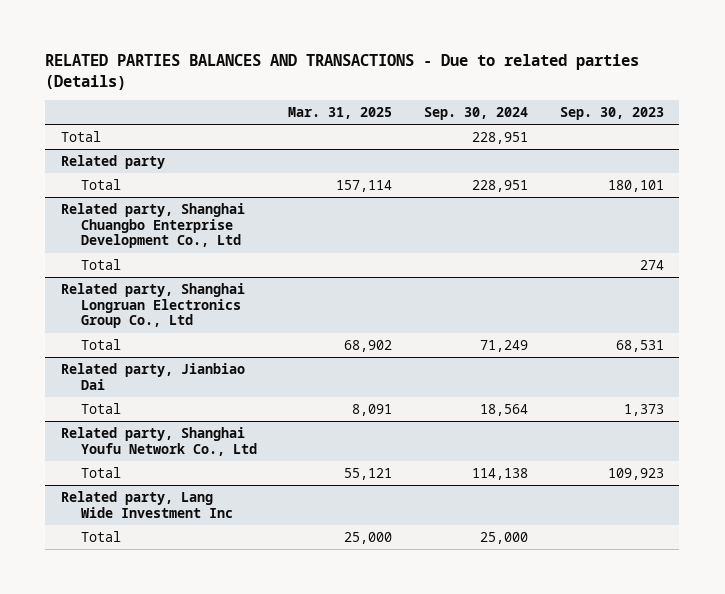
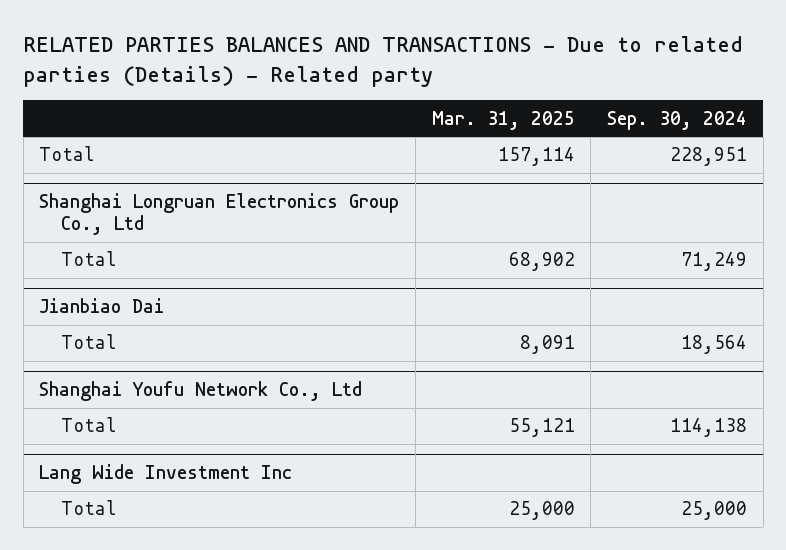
- RELATED PARTIES BALANCES AND TRANSACTIONS - Due to related parties (Details)
+ RELATED PARTIES BALANCES AND TRANSACTIONS - Due to related parties (Details) - Related party
- | Mar. 31, 2025 | Sep. 30, 2024 | Sep. 30, 2023
+ | Mar. 31, 2025 | Sep. 30, 2024
- Total | | 228,951 |
- Related party
- Related party, Shanghai Chuangbo Enterprise Development Co., Ltd
- Total | | | 274
- Related party, Shanghai Longruan Electronics Group Co., Ltd
+ Shanghai Longruan Electronics Group Co., Ltd
- Related party, Jianbiao Dai
+ Jianbiao Dai
- Related party, Shanghai Youfu Network Co., Ltd
+ Shanghai Youfu Network Co., Ltd
- Related party, Lang Wide Investment Inc
+ Lang Wide Investment Inc

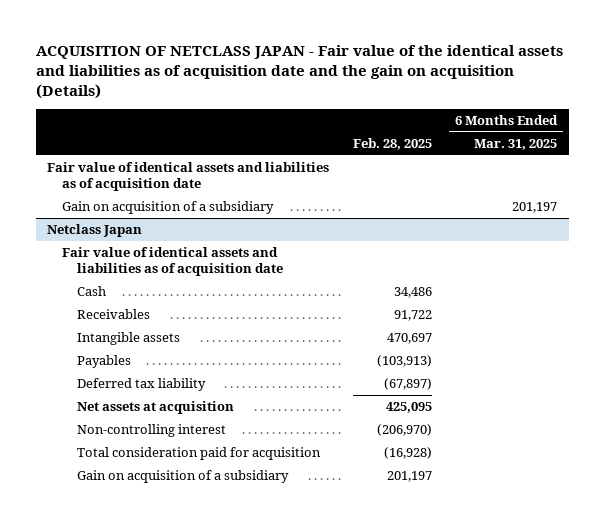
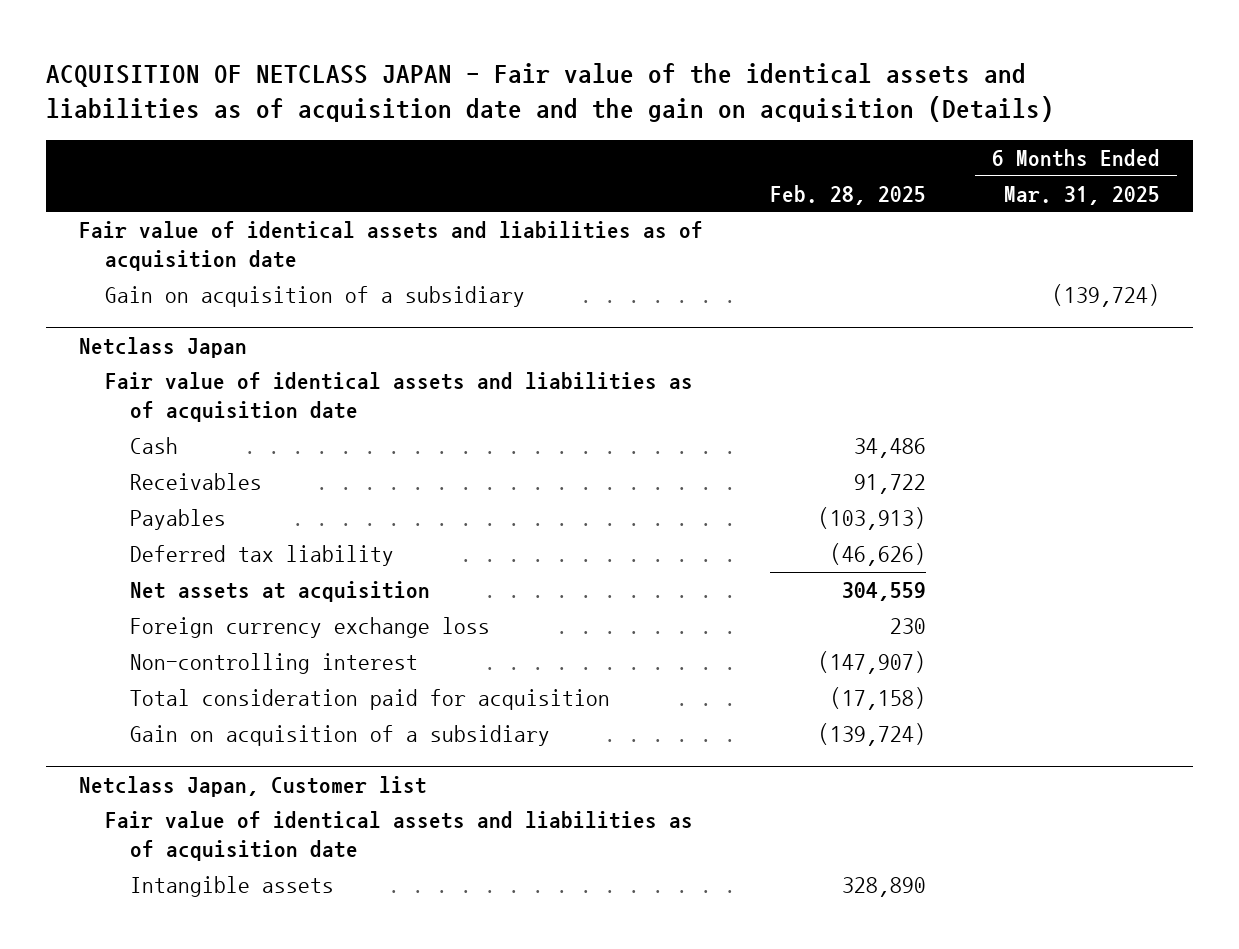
- Gain on acquisition of a subsidiary | | 201,197
+ Gain on acquisition of a subsidiary | | (139,724)
@ Netclass Japan
- Intangible assets | 470,697 |
- Deferred tax liability | (67,897) |
- Net assets at acquisition | 425,095 |
- Non-controlling interest | (206,970) |
- Total consideration paid for acquisition | (16,928) |
- Gain on acquisition of a subsidiary | 201,197 |
+ Deferred tax liability | (46,626) |
+ Net assets at acquisition | 304,559 |
+ Foreign currency exchange loss | 230 |
+ Non-controlling interest | (147,907) |
+ Total consideration paid for acquisition | (17,158) |
+ Gain on acquisition of a subsidiary | (139,724) |
+ Netclass Japan, Customer list
+ Fair value of identical assets and liabilities as of acquisition date
+ Intangible assets | 328,890 |

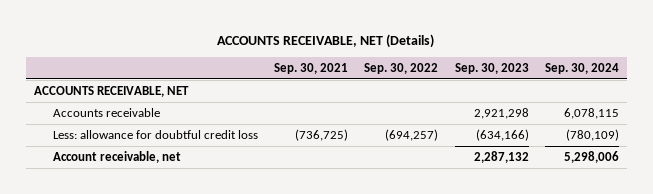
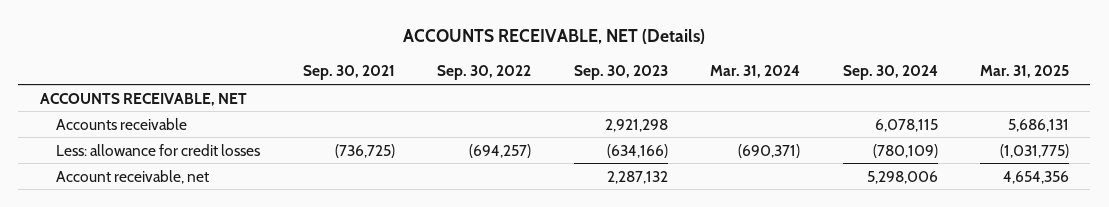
- | Sep. 30, 2021 | Sep. 30, 2022 | Sep. 30, 2023 | Sep. 30, 2024
+ | Sep. 30, 2021 | Sep. 30, 2022 | Sep. 30, 2023 | Mar. 31, 2024 | Sep. 30, 2024 | Mar. 31, 2025
- Less: allowance for doubtful credit loss | (736,725) | (694,257) | (634,166) | (780,109)
+ Less: allowance for credit losses | (736,725) | (694,257) | (634,166) | (690,371) | (780,109) | (1,031,775)

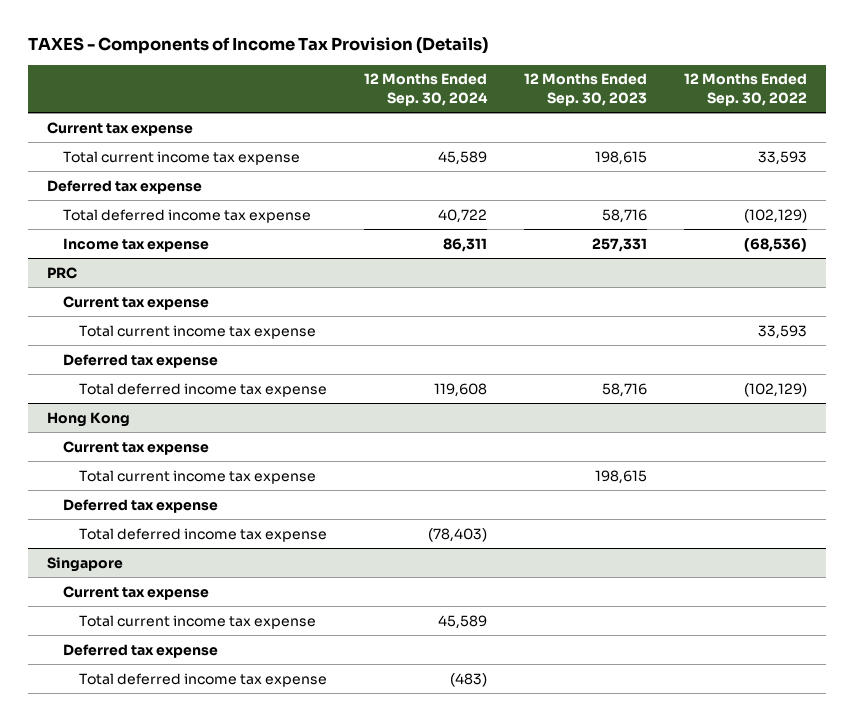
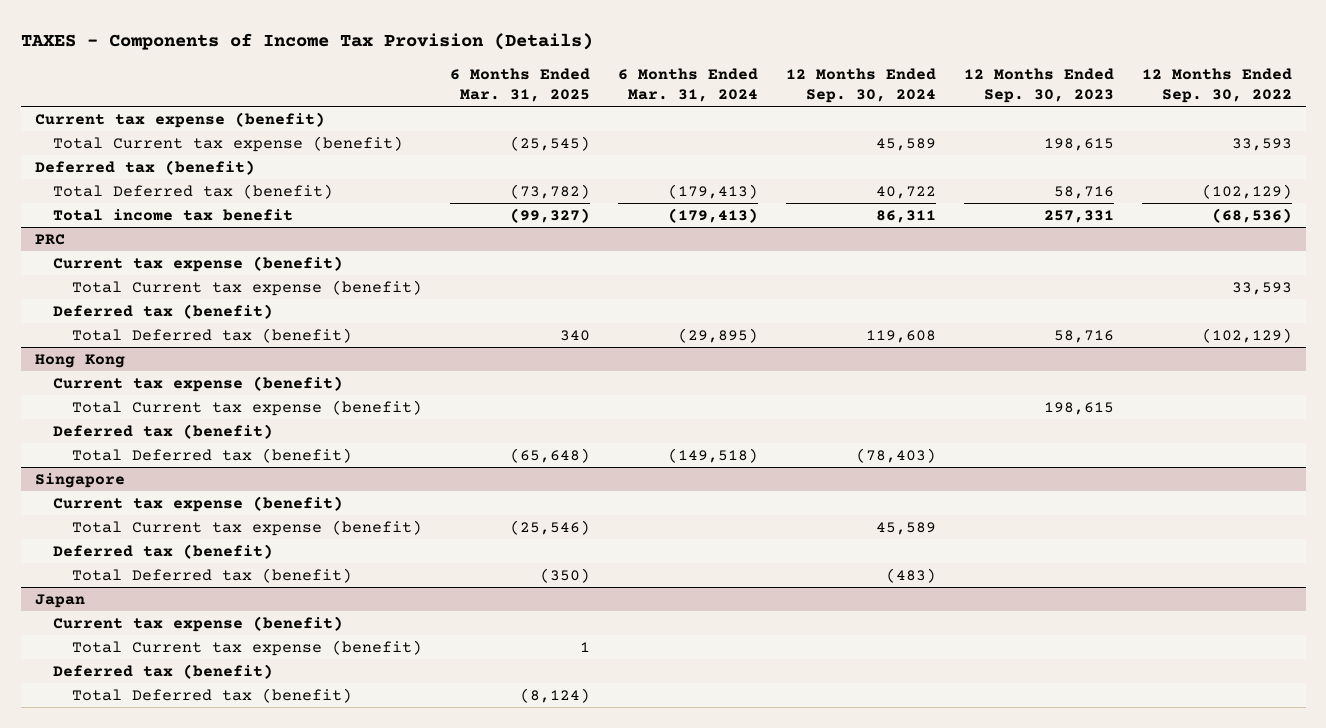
- | 12 Months Ended Sep. 30, 2024 | 12 Months Ended Sep. 30, 2023 | 12 Months Ended Sep. 30, 2022
+ | 6 Months Ended Mar. 31, 2025 | 6 Months Ended Mar. 31, 2024 | 12 Months Ended Sep. 30, 2024 | 12 Months Ended Sep. 30, 2023 | 12 Months Ended Sep. 30, 2022
- Current tax expense
- Total current income tax expense | 45,589 | 198,615 | 33,593
- Deferred tax expense
- Total deferred income tax expense | 40,722 | 58,716 | (102,129)
- Income tax expense | 86,311 | 257,331 | (68,536)
+ Current tax expense (benefit)
+ Total Current tax expense (benefit) | (25,545) | | 45,589 | 198,615 | 33,593
+ Deferred tax (benefit)
+ Total Deferred tax (benefit) | (73,782) | (179,413) | 40,722 | 58,716 | (102,129)
+ Total income tax benefit | (99,327) | (179,413) | 86,311 | 257,331 | (68,536)
@ PRC
- Current tax expense
- Total current income tax expense | | | 33,593
- Deferred tax expense
- Total deferred income tax expense | 119,608 | 58,716 | (102,129)
+ Current tax expense (benefit)
+ Total Current tax expense (benefit) | | | | | 33,593
+ Deferred tax (benefit)
+ Total Deferred tax (benefit) | 340 | (29,895) | 119,608 | 58,716 | (102,129)
@ Hong Kong
- Current tax expense
- Total current income tax expense | | 198,615 |
- Deferred tax expense
- Total deferred income tax expense | (78,403) | |
+ Current tax expense (benefit)
+ Total Current tax expense (benefit) | | | | 198,615 |
+ Deferred tax (benefit)
+ Total Deferred tax (benefit) | (65,648) | (149,518) | (78,403) | |
@ Singapore
- Current tax expense
- Total current income tax expense | 45,589 | |
- Deferred tax expense
- Total deferred income tax expense | (483) | |
+ Current tax expense (benefit)
+ Total Current tax expense (benefit) | (25,546) | | 45,589 | |
+ Deferred tax (benefit)
+ Total Deferred tax (benefit) | (350) | | (483) | |
+ Japan
+ Current tax expense (benefit)
+ Total Current tax expense (benefit) | 1 | | | |
+ Deferred tax (benefit)
+ Total Deferred tax (benefit) | (8,124) | | | |

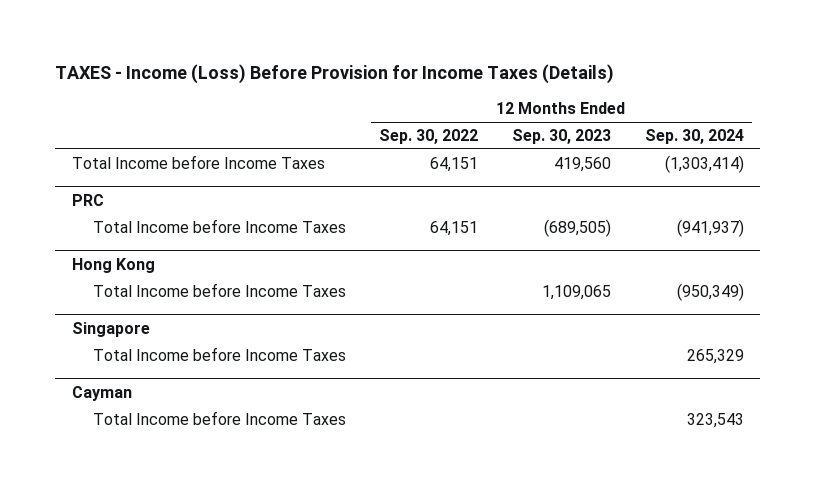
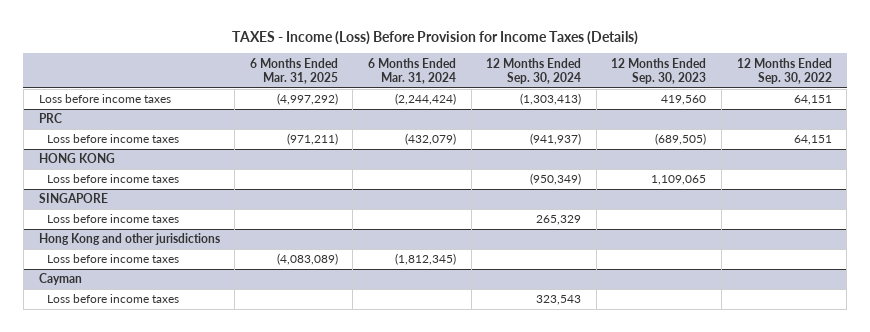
- | 12 Months Ended Sep. 30, 2022 | 12 Months Ended Sep. 30, 2023 | 12 Months Ended Sep. 30, 2024
+ | 6 Months Ended Mar. 31, 2025 | 6 Months Ended Mar. 31, 2024 | 12 Months Ended Sep. 30, 2024 | 12 Months Ended Sep. 30, 2023 | 12 Months Ended Sep. 30, 2022
- Total Income before Income Taxes | 64,151 | 419,560 | (1,303,414)
+ Loss before income taxes | (4,997,292) | (2,244,424) | (1,303,413) | 419,560 | 64,151
@ PRC
- Total Income before Income Taxes | 64,151 | (689,505) | (941,937)
- Hong Kong
- Total Income before Income Taxes | | 1,109,065 | (950,349)
- Singapore
- Total Income before Income Taxes | | | 265,329
@ PRC
+ Loss before income taxes | (971,211) | (432,079) | (941,937) | (689,505) | 64,151
+ HONG KONG
+ Loss before income taxes | | | (950,349) | 1,109,065 |
+ SINGAPORE
+ Loss before income taxes | | | 265,329 | |
+ Hong Kong and other jurisdictions
+ Loss before income taxes | (4,083,089) | (1,812,345) | | |
@ Cayman
- Total Income before Income Taxes | | | 323,543
+ Loss before income taxes | | | 323,543 | |

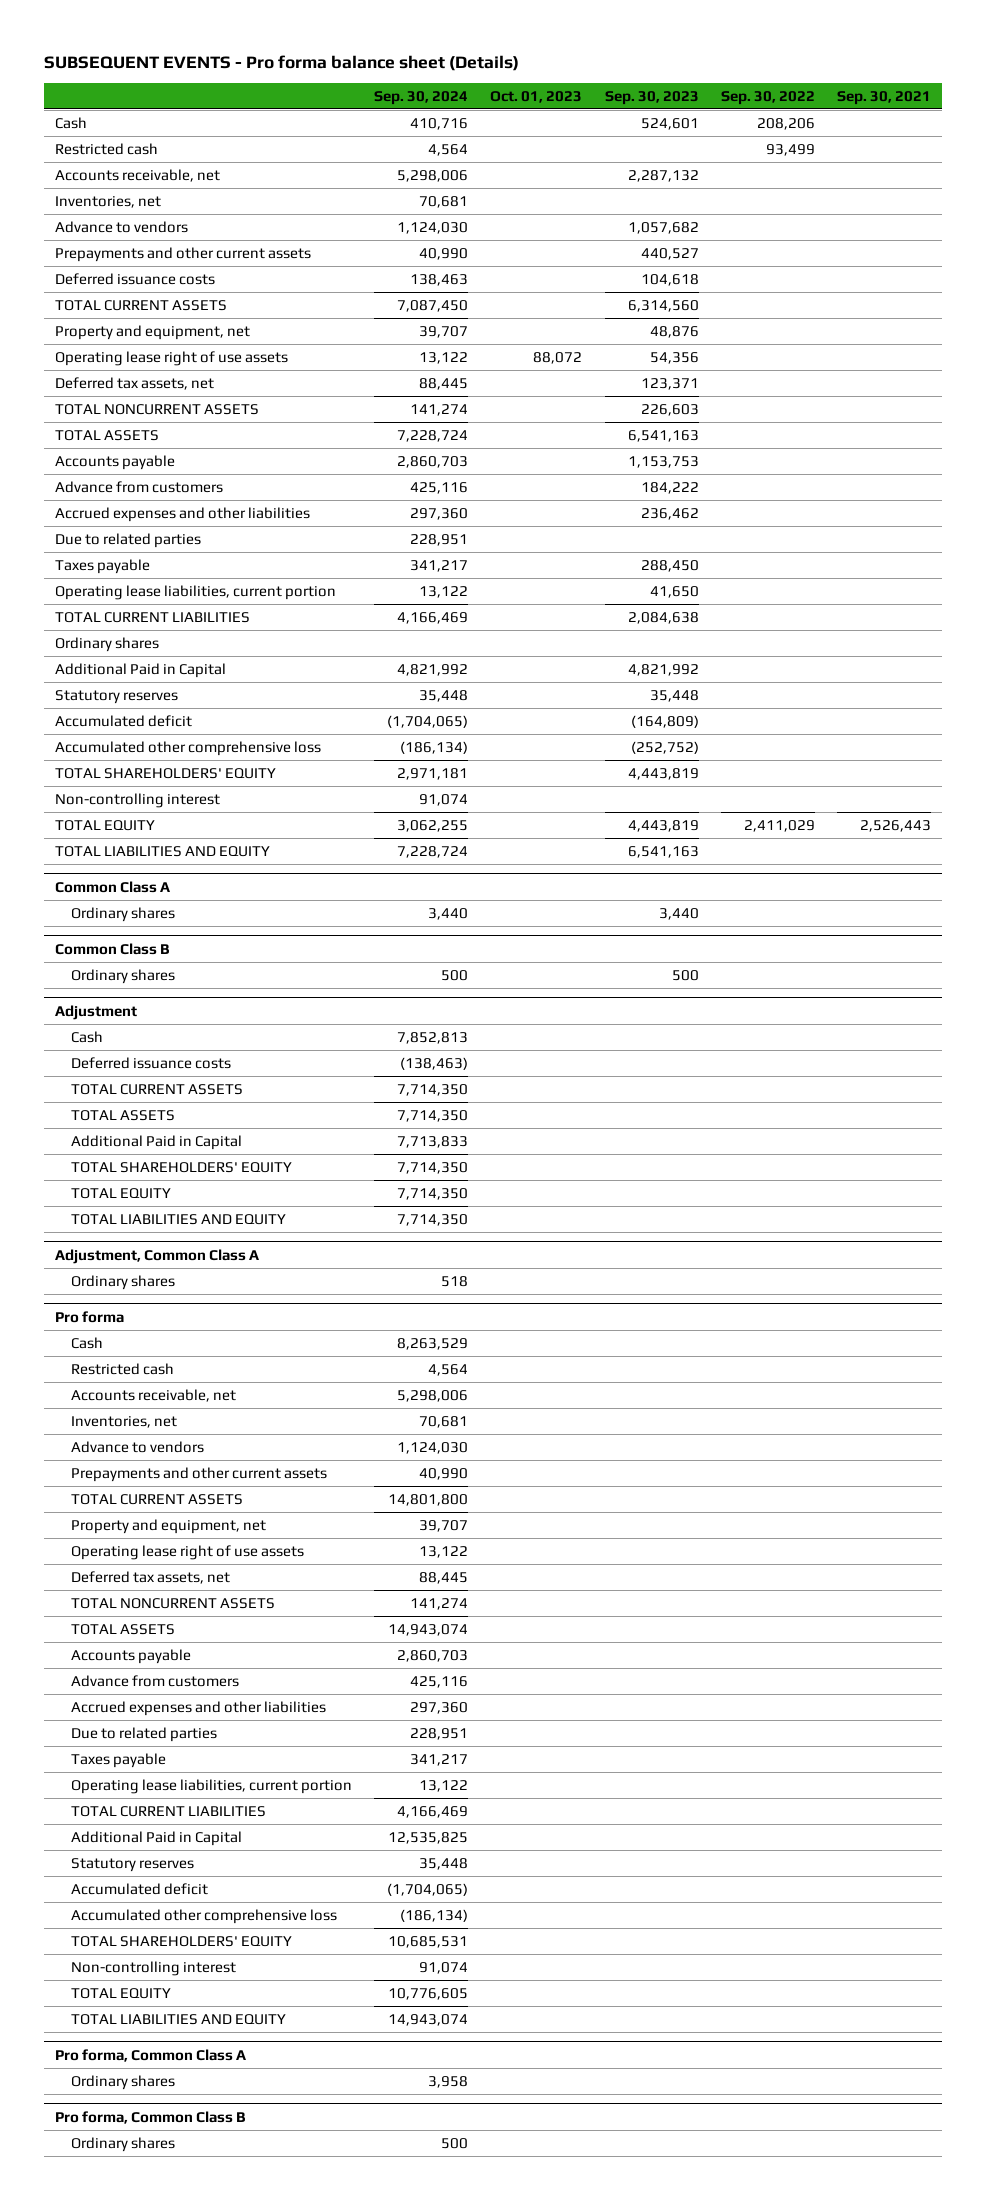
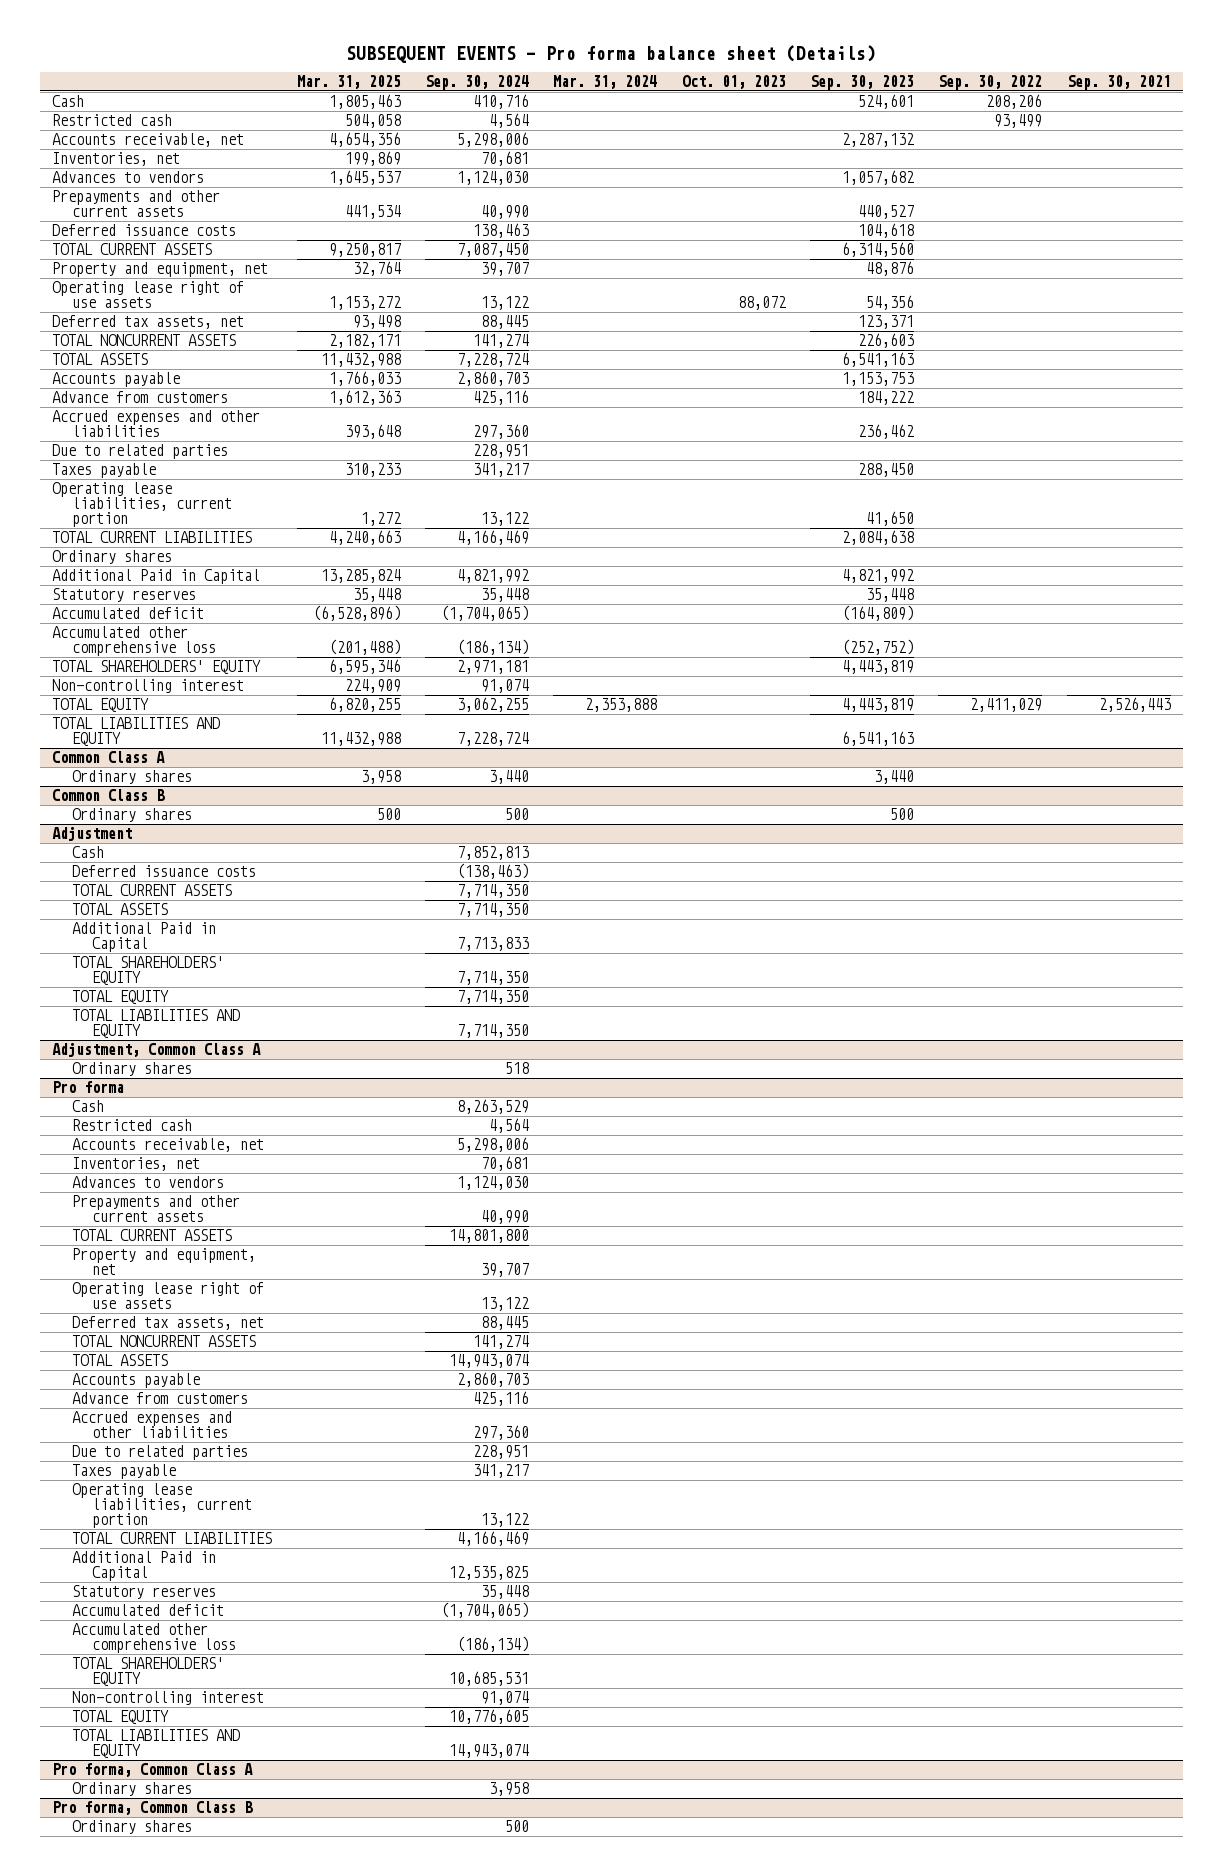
- | Sep. 30, 2024 | Oct. 01, 2023 | Sep. 30, 2023 | Sep. 30, 2022 | Sep. 30, 2021
+ | Mar. 31, 2025 | Sep. 30, 2024 | Mar. 31, 2024 | Oct. 01, 2023 | Sep. 30, 2023 | Sep. 30, 2022 | Sep. 30, 2021
- Advance to vendors | 1,124,030 | | 1,057,682 | |
+ Advances to vendors | 1,645,537 | 1,124,030 | | | 1,057,682 | |
@ Pro forma
- Advance to vendors | 1,124,030 | | | |
+ Advances to vendors | | 1,124,030 | | | | |

